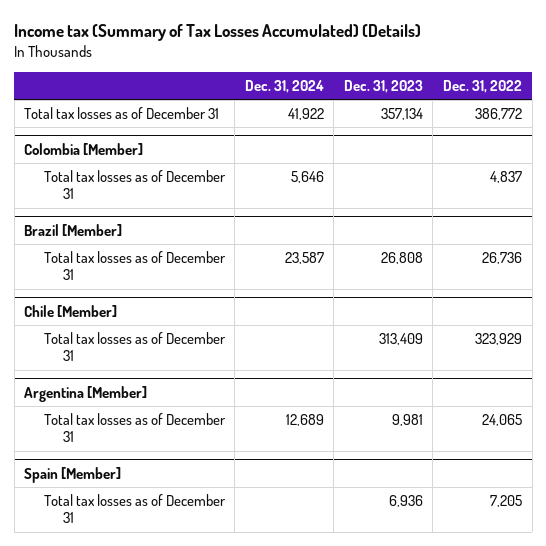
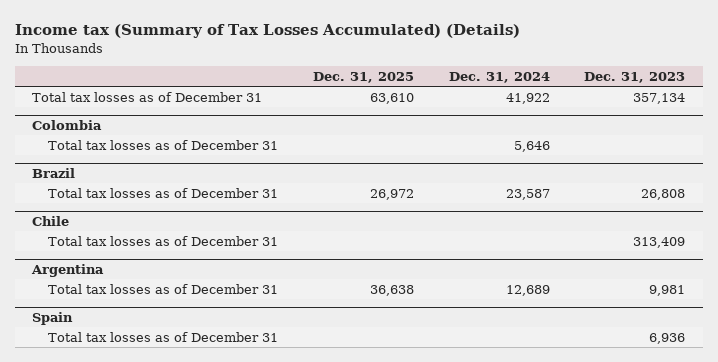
- | Dec. 31, 2024 | Dec. 31, 2023 | Dec. 31, 2022
+ | Dec. 31, 2025 | Dec. 31, 2024 | Dec. 31, 2023
- Colombia [Member]
+ Colombia
- Brazil [Member]
+ Brazil
- Chile [Member]
+ Chile
- Argentina [Member]
+ Argentina
- Spain [Member]
+ Spain

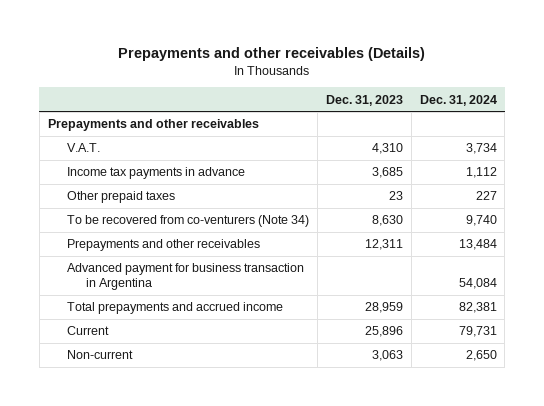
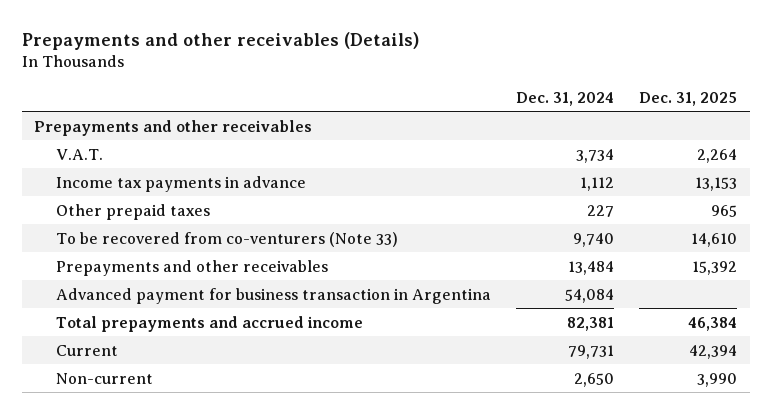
- | Dec. 31, 2023 | Dec. 31, 2024
+ | Dec. 31, 2024 | Dec. 31, 2025
- To be recovered from co-venturers (Note 34) | 8,630 | 9,740
+ To be recovered from co-venturers (Note 33) | 9,740 | 14,610

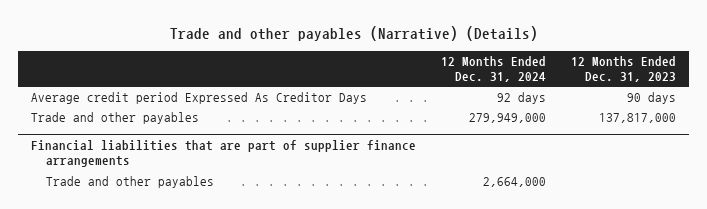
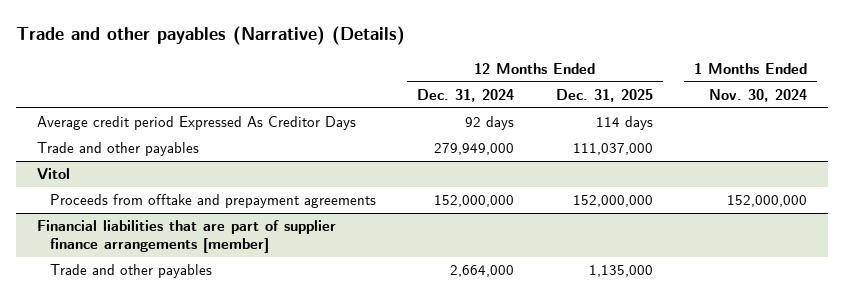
- | 12 Months Ended Dec. 31, 2024 | 12 Months Ended Dec. 31, 2023
+ | 12 Months Ended Dec. 31, 2024 | 12 Months Ended Dec. 31, 2025 | 1 Months Ended Nov. 30, 2024
- Financial liabilities that are part of supplier finance arrangements
+ Vitol
+ Proceeds from offtake and prepayment agreements | 152,000,000 | 152,000,000 | 152,000,000
+ Financial liabilities that are part of supplier finance arrangements [member]

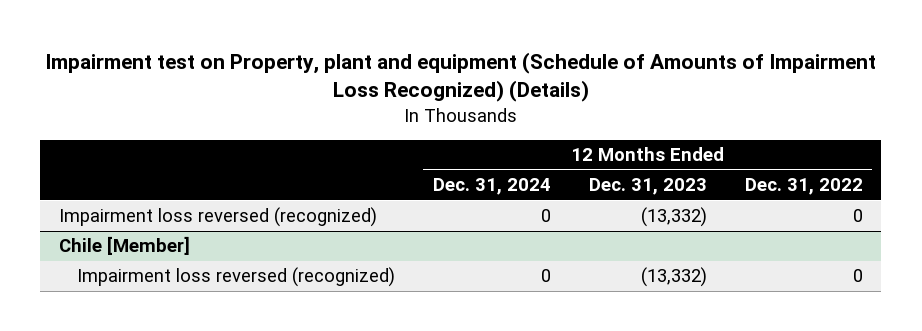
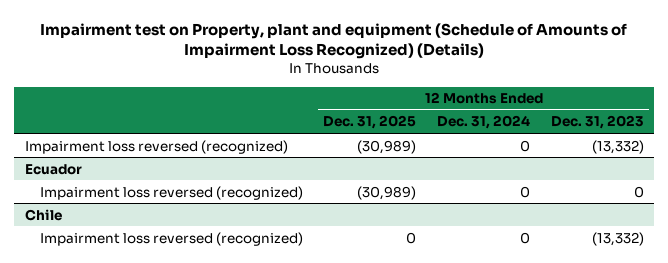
- | 12 Months Ended Dec. 31, 2024 | 12 Months Ended Dec. 31, 2023 | 12 Months Ended Dec. 31, 2022
+ | 12 Months Ended Dec. 31, 2025 | 12 Months Ended Dec. 31, 2024 | 12 Months Ended Dec. 31, 2023
- Chile [Member]
+ Ecuador
+ Impairment loss reversed (recognized) | (30,989) | 0 | 0
+ Chile

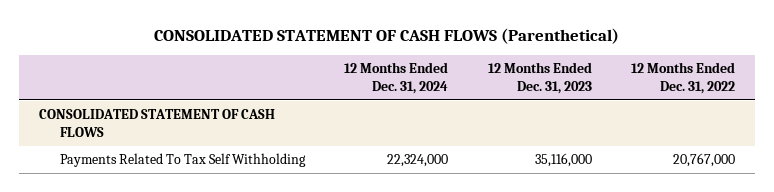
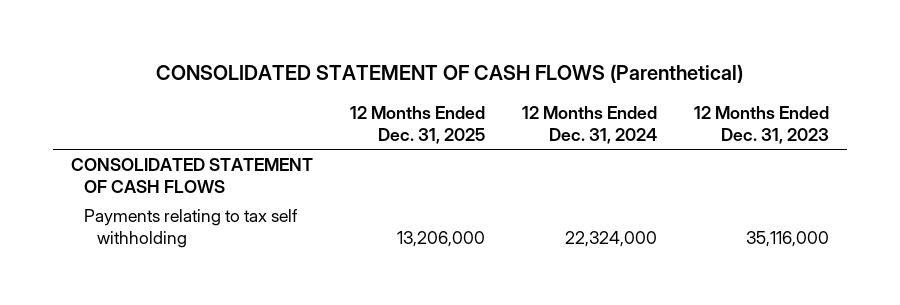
- | 12 Months Ended Dec. 31, 2024 | 12 Months Ended Dec. 31, 2023 | 12 Months Ended Dec. 31, 2022
+ | 12 Months Ended Dec. 31, 2025 | 12 Months Ended Dec. 31, 2024 | 12 Months Ended Dec. 31, 2023
- Payments Related To Tax Self Withholding | 22,324,000 | 35,116,000 | 20,767,000
+ Payments relating to tax self withholding | 13,206,000 | 22,324,000 | 35,116,000

